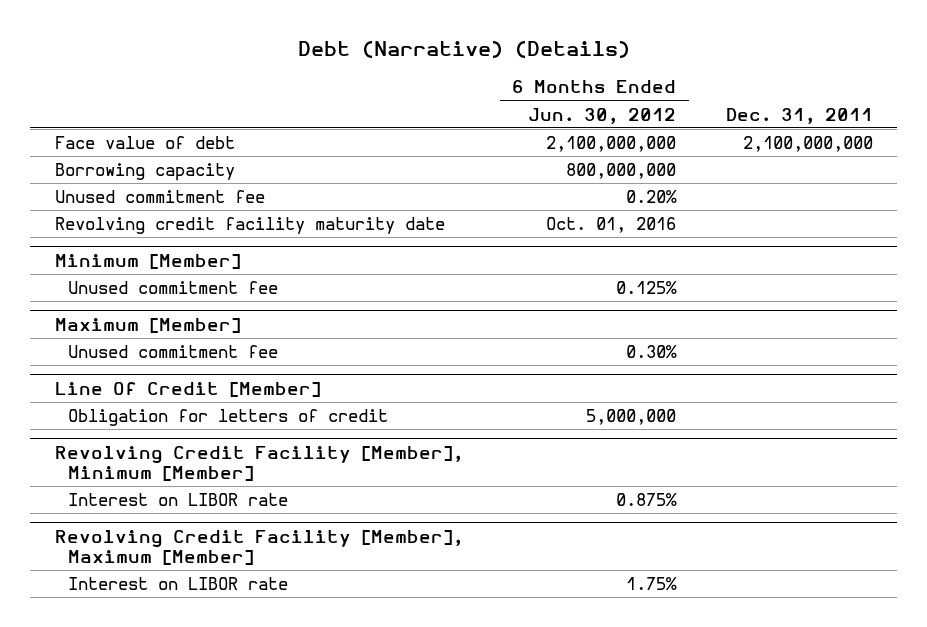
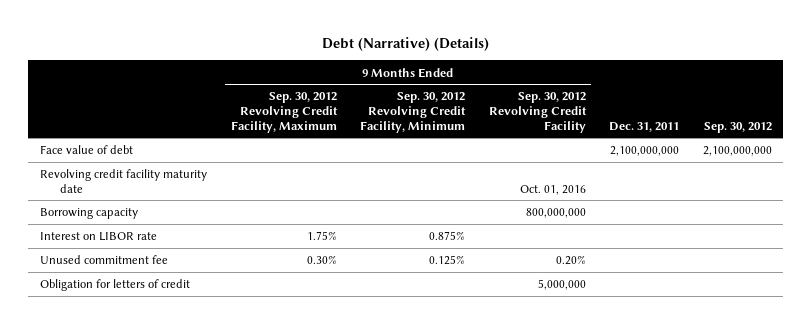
- | 6 Months Ended Jun. 30, 2012 | Dec. 31, 2011
+ | 9 Months Ended Sep. 30, 2012 Revolving Credit Facility, Maximum | 9 Months Ended Sep. 30, 2012 Revolving Credit Facility, Minimum | 9 Months Ended Sep. 30, 2012 Revolving Credit Facility | Dec. 31, 2011 | Sep. 30, 2012
moved up: Revolving credit facility maturity date | | | Oct. 01, 2016 | |
+ Interest on LIBOR rate | 1.75% | 0.875% | | |
- Minimum [Member]
- Unused commitment fee | 0.125% |
- Maximum [Member]
- Unused commitment fee | 0.30% |
- Line Of Credit [Member]
- Obligation for letters of credit | 5,000,000 |
- Revolving Credit Facility [Member], Minimum [Member]
- Interest on LIBOR rate | 0.875% |
- Revolving Credit Facility [Member], Maximum [Member]
- Interest on LIBOR rate | 1.75% |
+ Obligation for letters of credit | | | 5,000,000 | |

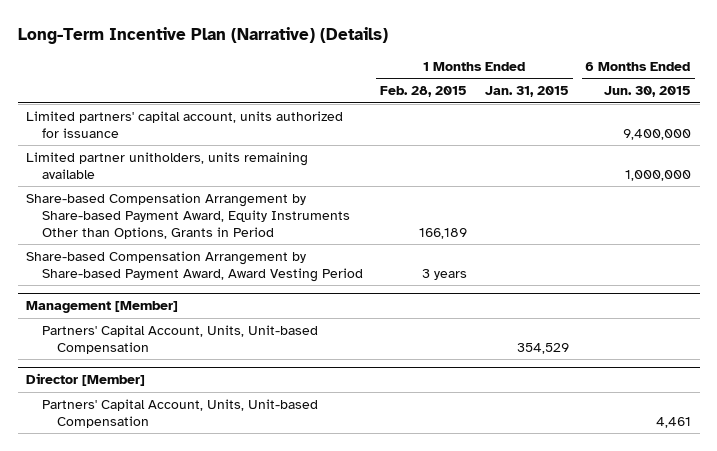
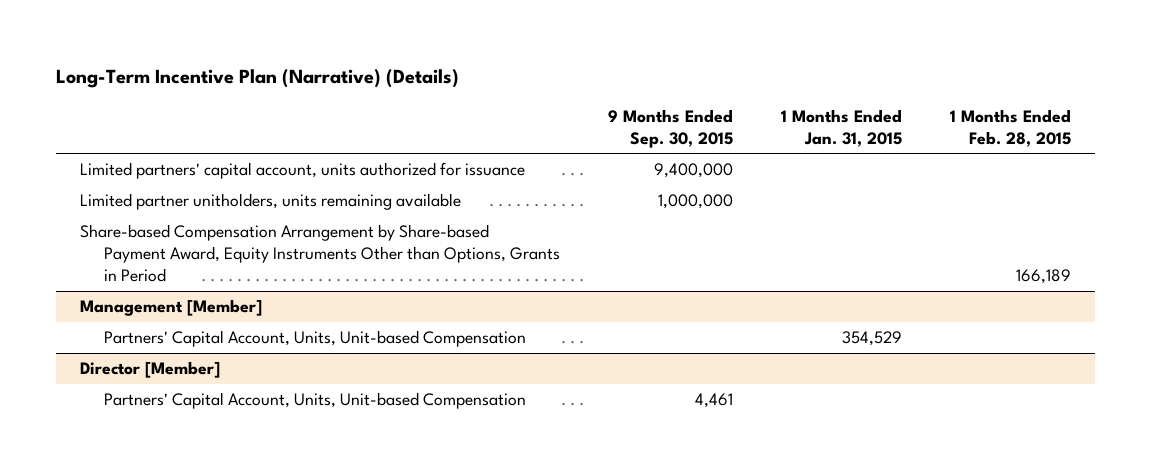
- | 1 Months Ended Feb. 28, 2015 | 1 Months Ended Jan. 31, 2015 | 6 Months Ended Jun. 30, 2015
+ | 9 Months Ended Sep. 30, 2015 | 1 Months Ended Jan. 31, 2015 | 1 Months Ended Feb. 28, 2015
- Share-based Compensation Arrangement by Share-based Payment Award, Award Vesting Period | 3 years | |

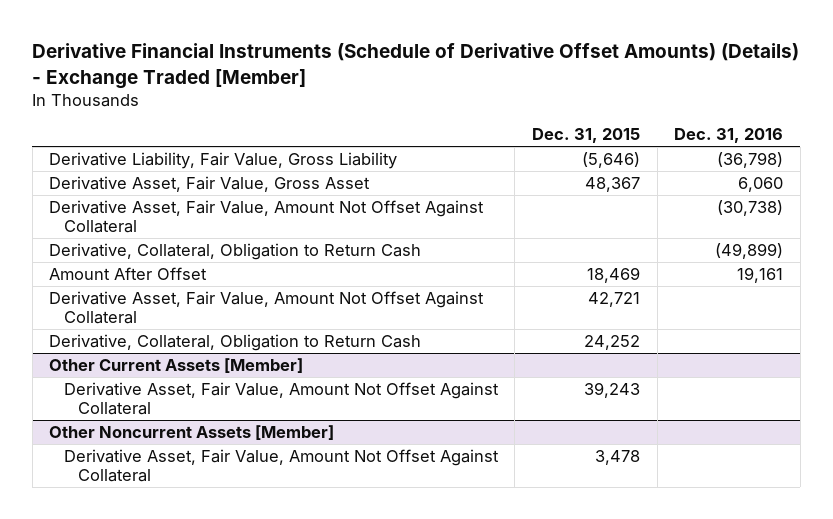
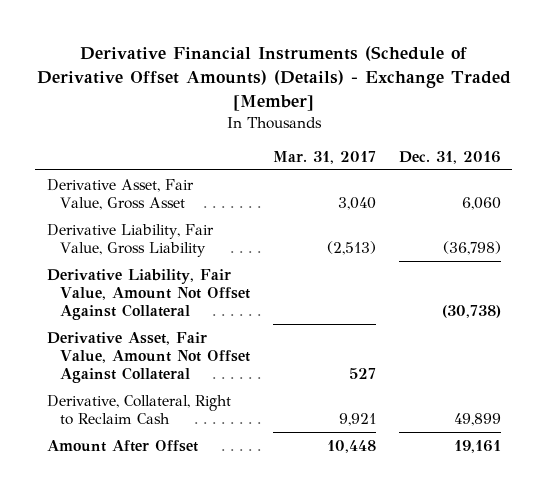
- | Dec. 31, 2015 | Dec. 31, 2016
+ | Mar. 31, 2017 | Dec. 31, 2016
- Derivative Asset, Fair Value, Amount Not Offset Against Collateral | | (30,738)
- Derivative, Collateral, Obligation to Return Cash | | (49,899)
moved down: Derivative Liability, Fair Value, Gross Liability | (2,513) | (36,798)
+ Derivative Liability, Fair Value, Amount Not Offset Against Collateral | | (30,738)
- Derivative, Collateral, Obligation to Return Cash | 24,252 |
- Other Current Assets [Member]
- Derivative Asset, Fair Value, Amount Not Offset Against Collateral | 39,243 |
- Other Noncurrent Assets [Member]
- Derivative Asset, Fair Value, Amount Not Offset Against Collateral | 3,478 |
+ Derivative, Collateral, Right to Reclaim Cash | 9,921 | 49,899
moved down: Amount After Offset | 10,448 | 19,161

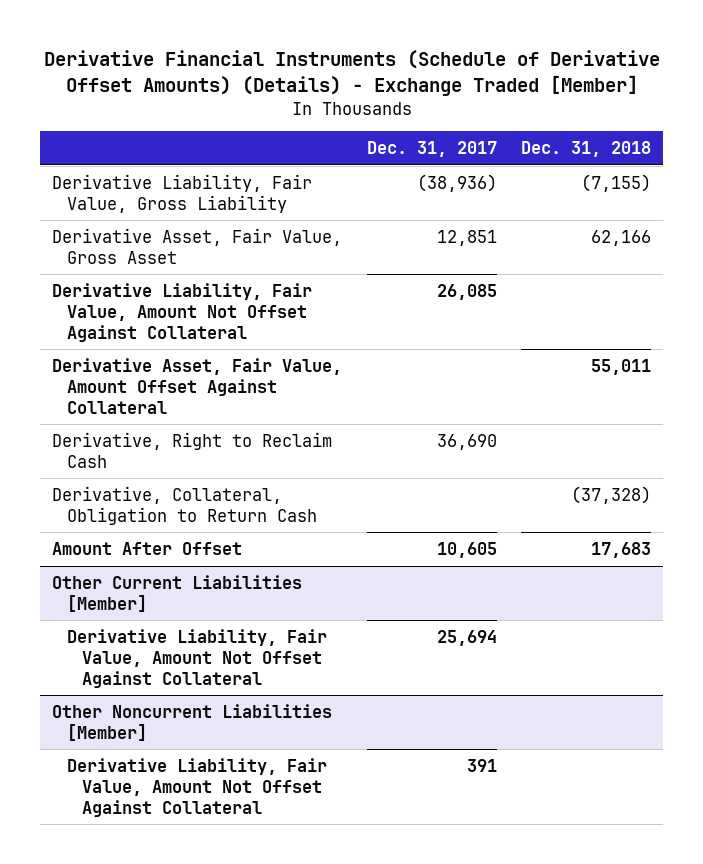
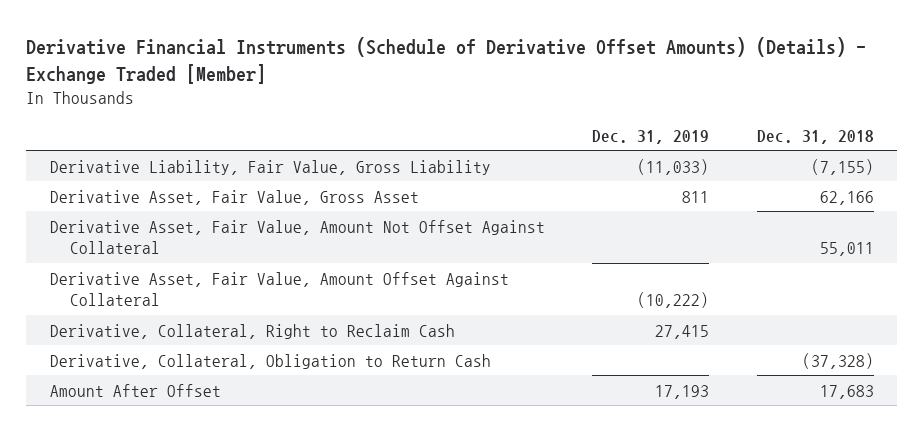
- | Dec. 31, 2017 | Dec. 31, 2018
+ | Dec. 31, 2019 | Dec. 31, 2018
- Derivative Liability, Fair Value, Amount Not Offset Against Collateral | 26,085 |
- Derivative Asset, Fair Value, Amount Offset Against Collateral | | 55,011
- Derivative, Right to Reclaim Cash | 36,690 |
+ Derivative Asset, Fair Value, Amount Not Offset Against Collateral | | 55,011
+ Derivative Asset, Fair Value, Amount Offset Against Collateral | (10,222) |
+ Derivative, Collateral, Right to Reclaim Cash | 27,415 |
- Other Current Liabilities [Member]
- Derivative Liability, Fair Value, Amount Not Offset Against Collateral | 25,694 |
- Other Noncurrent Liabilities [Member]
- Derivative Liability, Fair Value, Amount Not Offset Against Collateral | 391 |

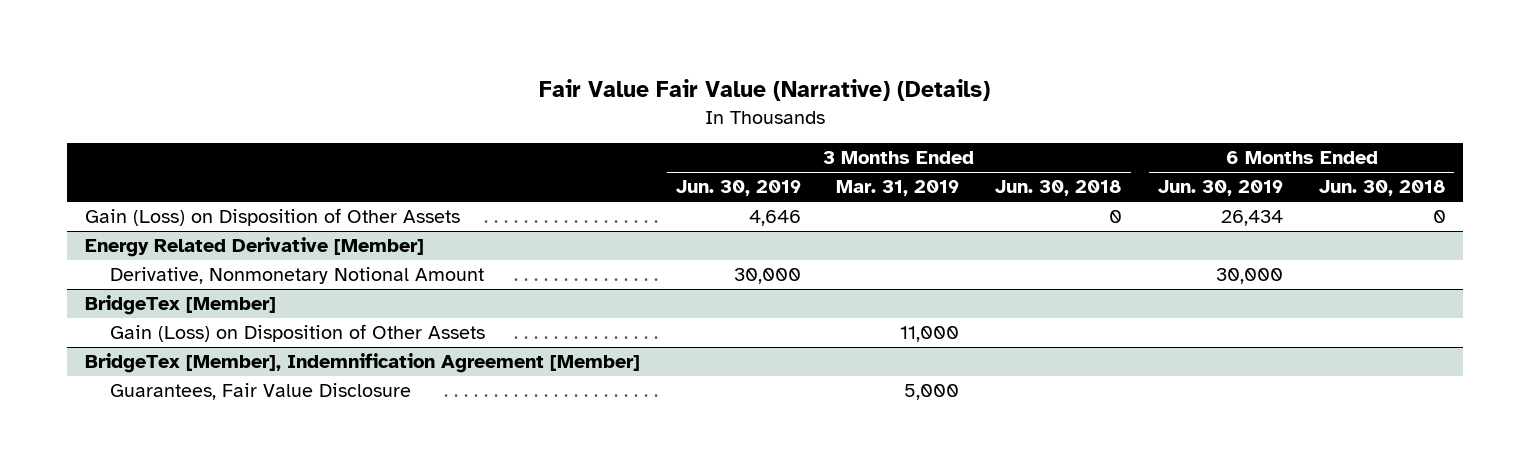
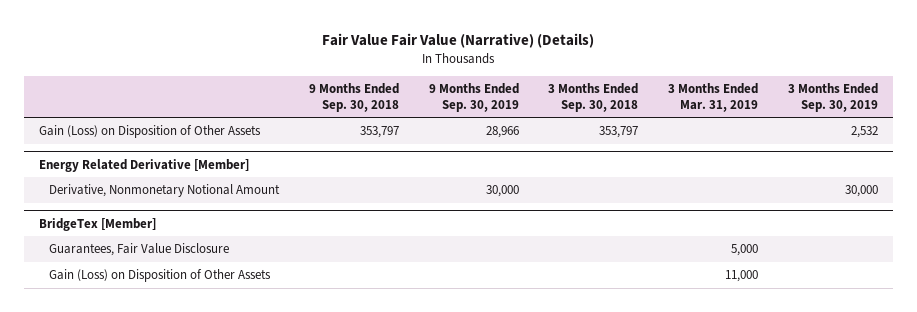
- | 3 Months Ended Jun. 30, 2019 | 3 Months Ended Mar. 31, 2019 | 3 Months Ended Jun. 30, 2018 | 6 Months Ended Jun. 30, 2019 | 6 Months Ended Jun. 30, 2018
+ | 9 Months Ended Sep. 30, 2018 | 9 Months Ended Sep. 30, 2019 | 3 Months Ended Sep. 30, 2018 | 3 Months Ended Mar. 31, 2019 | 3 Months Ended Sep. 30, 2019
@ BridgeTex [Member]
+ Guarantees, Fair Value Disclosure | | | | 5,000 |
- BridgeTex [Member], Indemnification Agreement [Member]
- Guarantees, Fair Value Disclosure | | 5,000 | | |

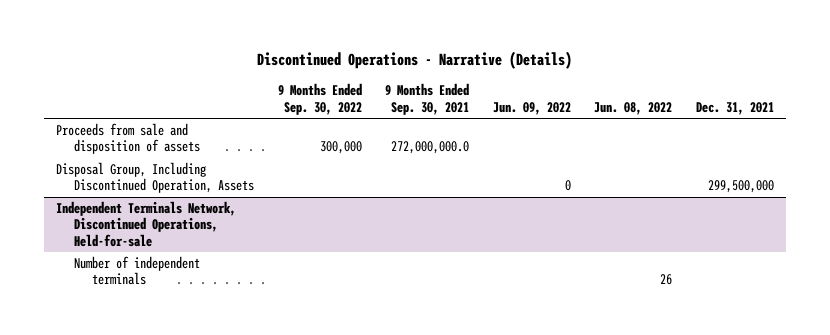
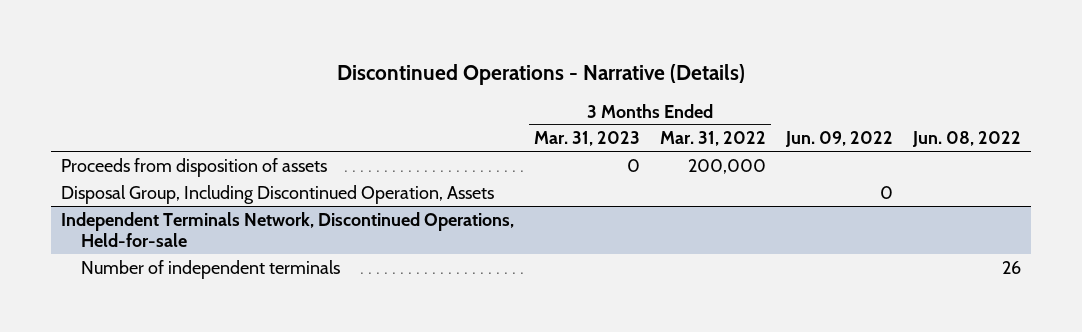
- | 9 Months Ended Sep. 30, 2022 | 9 Months Ended Sep. 30, 2021 | Jun. 09, 2022 | Jun. 08, 2022 | Dec. 31, 2021
+ | 3 Months Ended Mar. 31, 2023 | 3 Months Ended Mar. 31, 2022 | Jun. 09, 2022 | Jun. 08, 2022
- Proceeds from sale and disposition of assets | 300,000 | 272,000,000.0 | | |
+ Proceeds from disposition of assets | 0 | 200,000 | |

